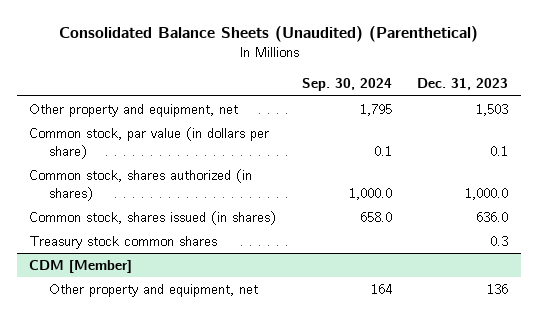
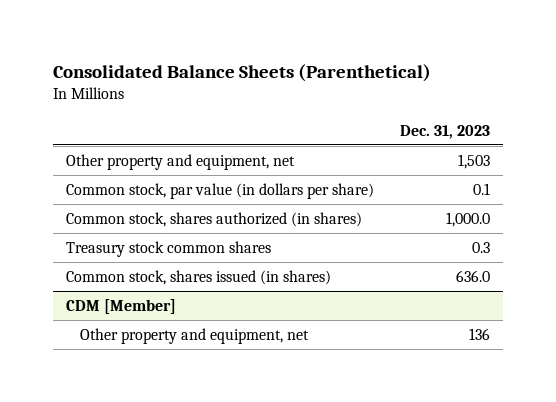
- Consolidated Balance Sheets (Unaudited) (Parenthetical)
+ Consolidated Balance Sheets (Parenthetical)
- | Sep. 30, 2024 | Dec. 31, 2023
+ | Dec. 31, 2023
moved down: Common stock, shares issued (in shares) | 636.0

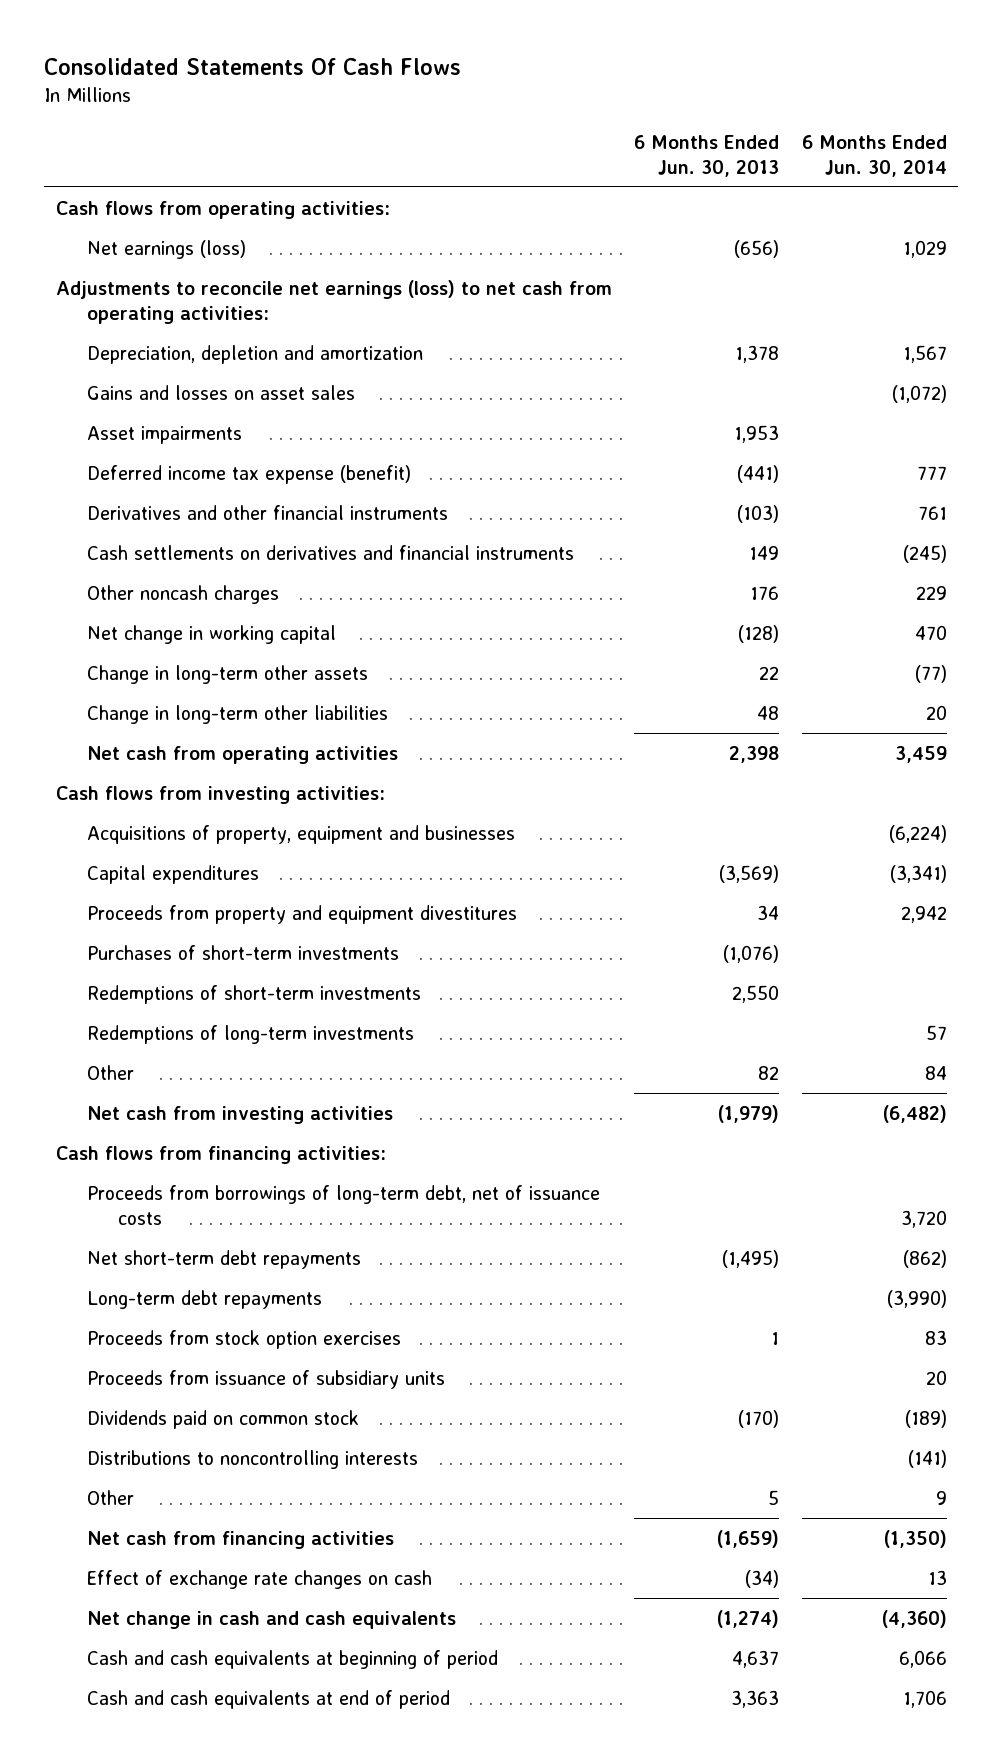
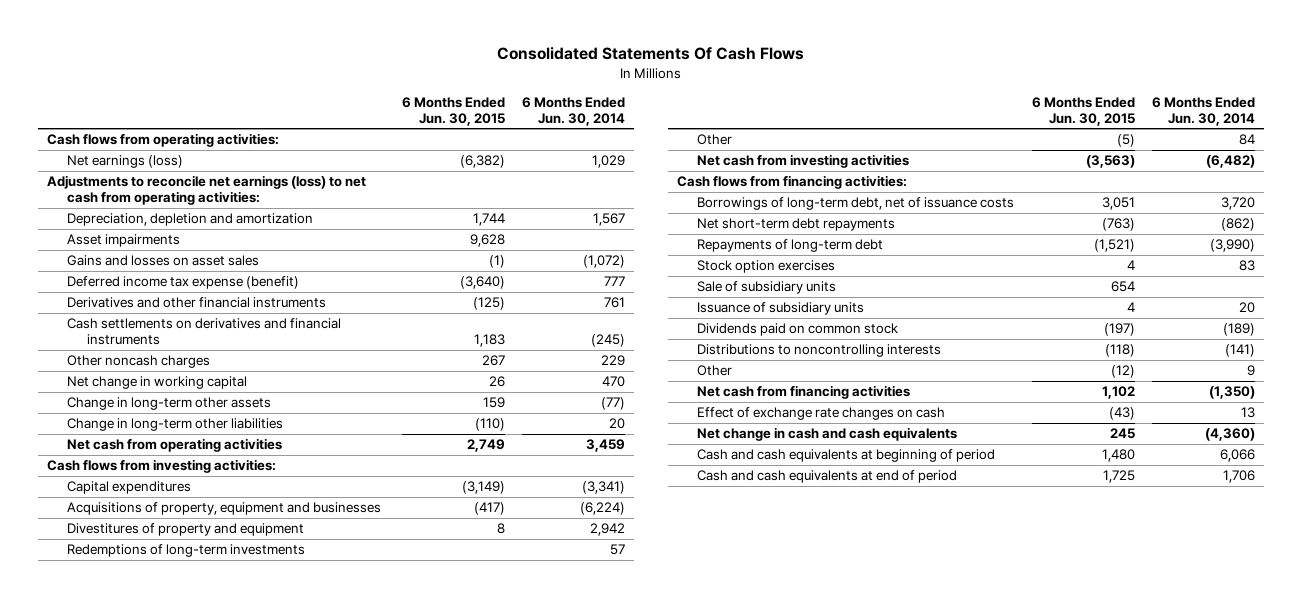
- | 6 Months Ended Jun. 30, 2013 | 6 Months Ended Jun. 30, 2014
+ | 6 Months Ended Jun. 30, 2015 | 6 Months Ended Jun. 30, 2014
moved down: Gains and losses on asset sales | (1) | (1,072)
- Proceeds from property and equipment divestitures | 34 | 2,942
- Purchases of short-term investments | (1,076) |
- Redemptions of short-term investments | 2,550 |
moved down: Acquisitions of property, equipment and businesses | (417) | (6,224)
+ Divestitures of property and equipment | 8 | 2,942
- Proceeds from borrowings of long-term debt, net of issuance costs | | 3,720
+ Borrowings of long-term debt, net of issuance costs | 3,051 | 3,720
- Long-term debt repayments | | (3,990)
- Proceeds from stock option exercises | 1 | 83
- Proceeds from issuance of subsidiary units | | 20
+ Repayments of long-term debt | (1,521) | (3,990)
+ Stock option exercises | 4 | 83
+ Sale of subsidiary units | 654 |
+ Issuance of subsidiary units | 4 | 20

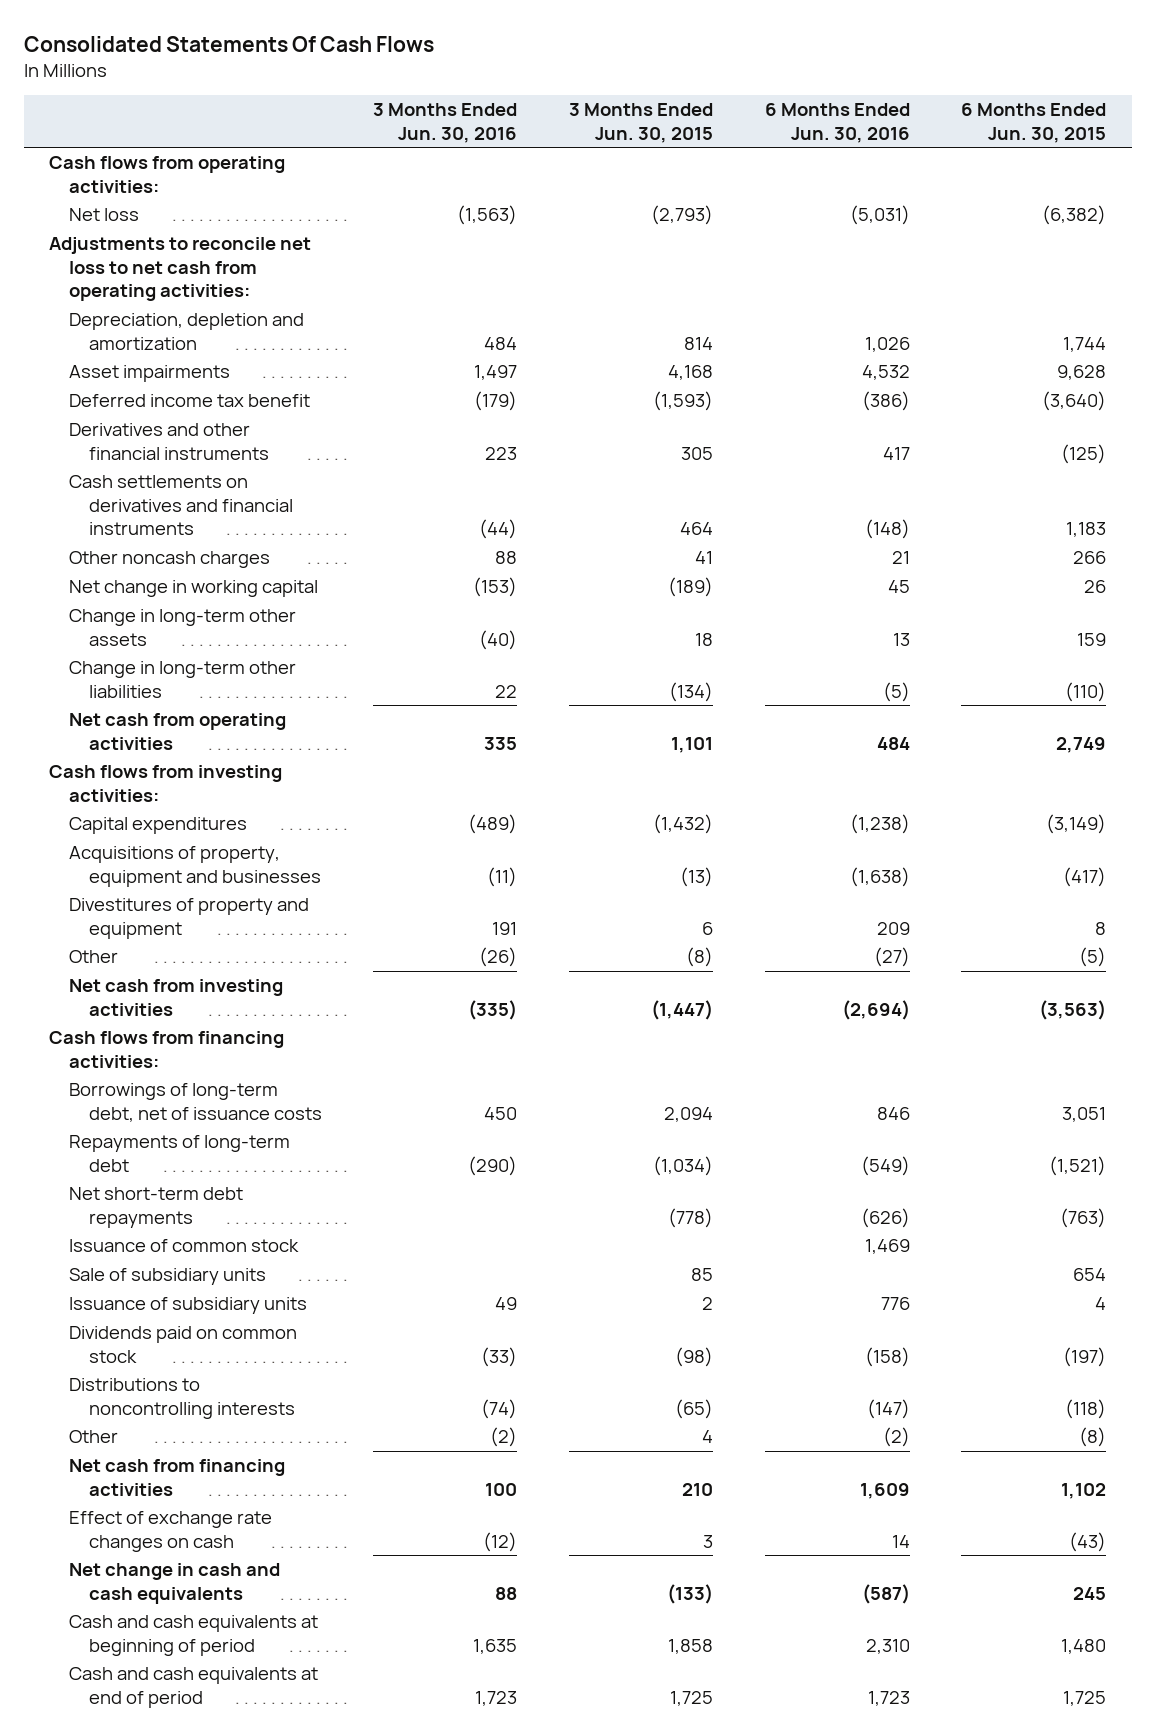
- | 6 Months Ended Jun. 30, 2015 | 6 Months Ended Jun. 30, 2014
+ | 3 Months Ended Jun. 30, 2016 | 3 Months Ended Jun. 30, 2015 | 6 Months Ended Jun. 30, 2016 | 6 Months Ended Jun. 30, 2015
- Net earnings (loss) | (6,382) | 1,029
- Adjustments to reconcile net earnings (loss) to net cash from operating activities:
+ Net loss | (1,563) | (2,793) | (5,031) | (6,382)
+ Adjustments to reconcile net loss to net cash from operating activities:
- Gains and losses on asset sales | (1) | (1,072)
- Deferred income tax expense (benefit) | (3,640) | 777
+ Deferred income tax benefit | (179) | (1,593) | (386) | (3,640)
- Other noncash charges | 267 | 229
+ Other noncash charges | 88 | 41 | 21 | 266
- Redemptions of long-term investments | | 57
- Stock option exercises | 4 | 83
moved down: Net short-term debt repayments | | (778) | (626) | (763)
+ Issuance of common stock | | | 1,469 |
- Other | (12) | 9
+ Other | (2) | 4 | (2) | (8)

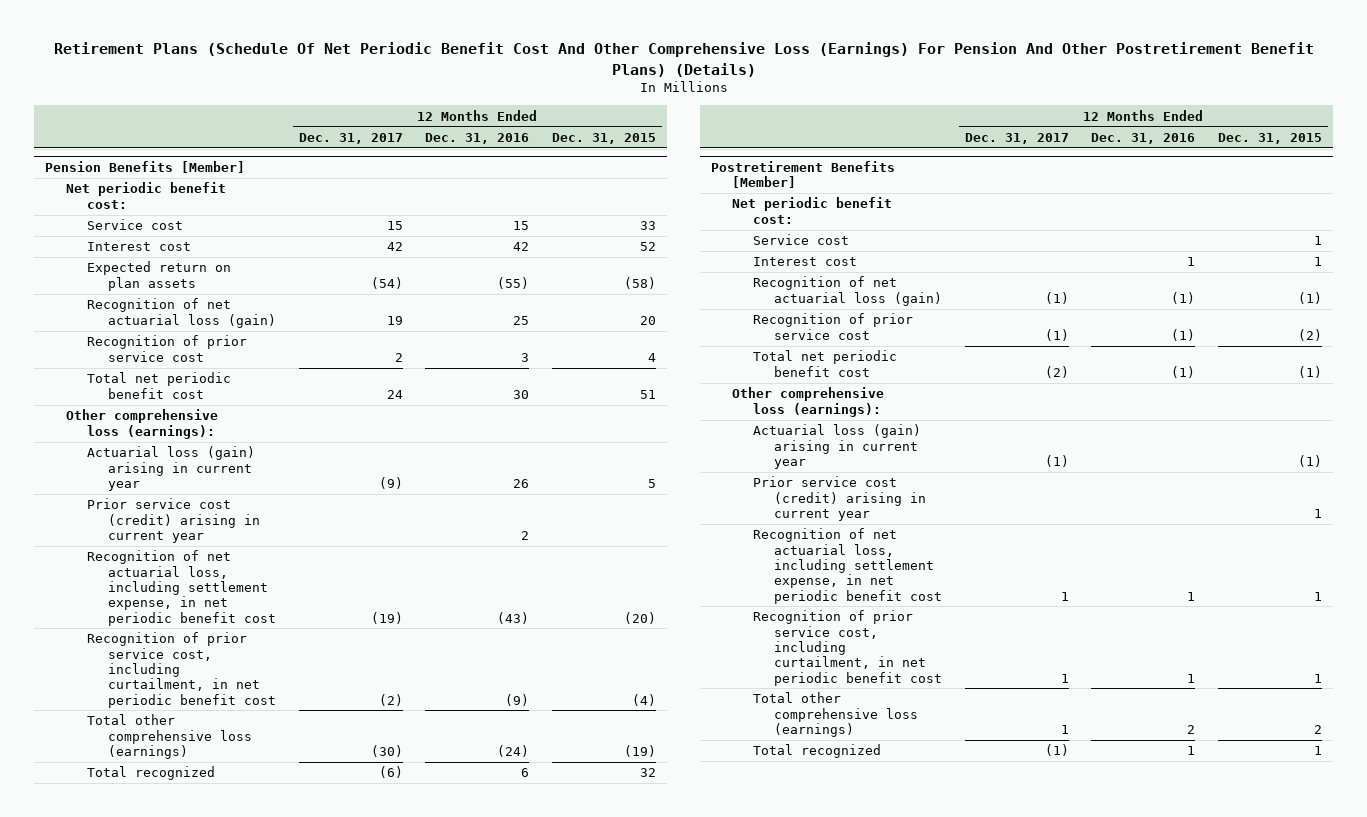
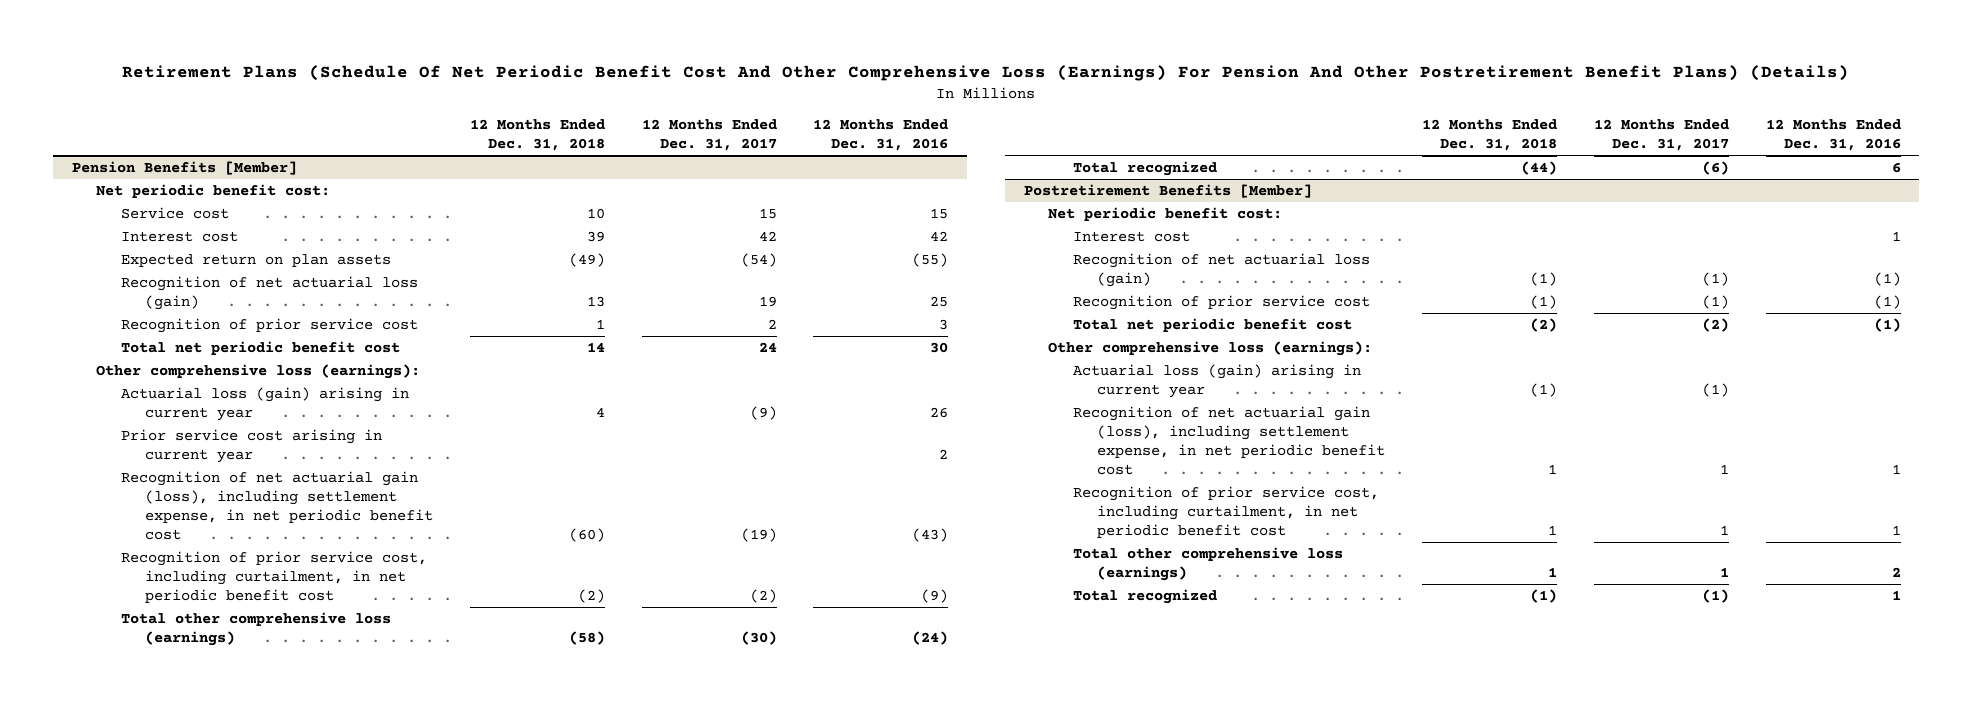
- | 12 Months Ended Dec. 31, 2017 | 12 Months Ended Dec. 31, 2016 | 12 Months Ended Dec. 31, 2015
+ | 12 Months Ended Dec. 31, 2018 | 12 Months Ended Dec. 31, 2017 | 12 Months Ended Dec. 31, 2016
@ Pension Benefits [Member]
- Prior service cost (credit) arising in current year | | 2 |
- Recognition of net actuarial loss, including settlement expense, in net periodic benefit cost | (19) | (43) | (20)
+ Prior service cost arising in current year | | | 2
+ Recognition of net actuarial gain (loss), including settlement expense, in net periodic benefit cost | (60) | (19) | (43)
@ Postretirement Benefits [Member]
- Service cost | | | 1
- Prior service cost (credit) arising in current year | | | 1
- Recognition of net actuarial loss, including settlement expense, in net periodic benefit cost | 1 | 1 | 1
+ Recognition of net actuarial gain (loss), including settlement expense, in net periodic benefit cost | 1 | 1 | 1

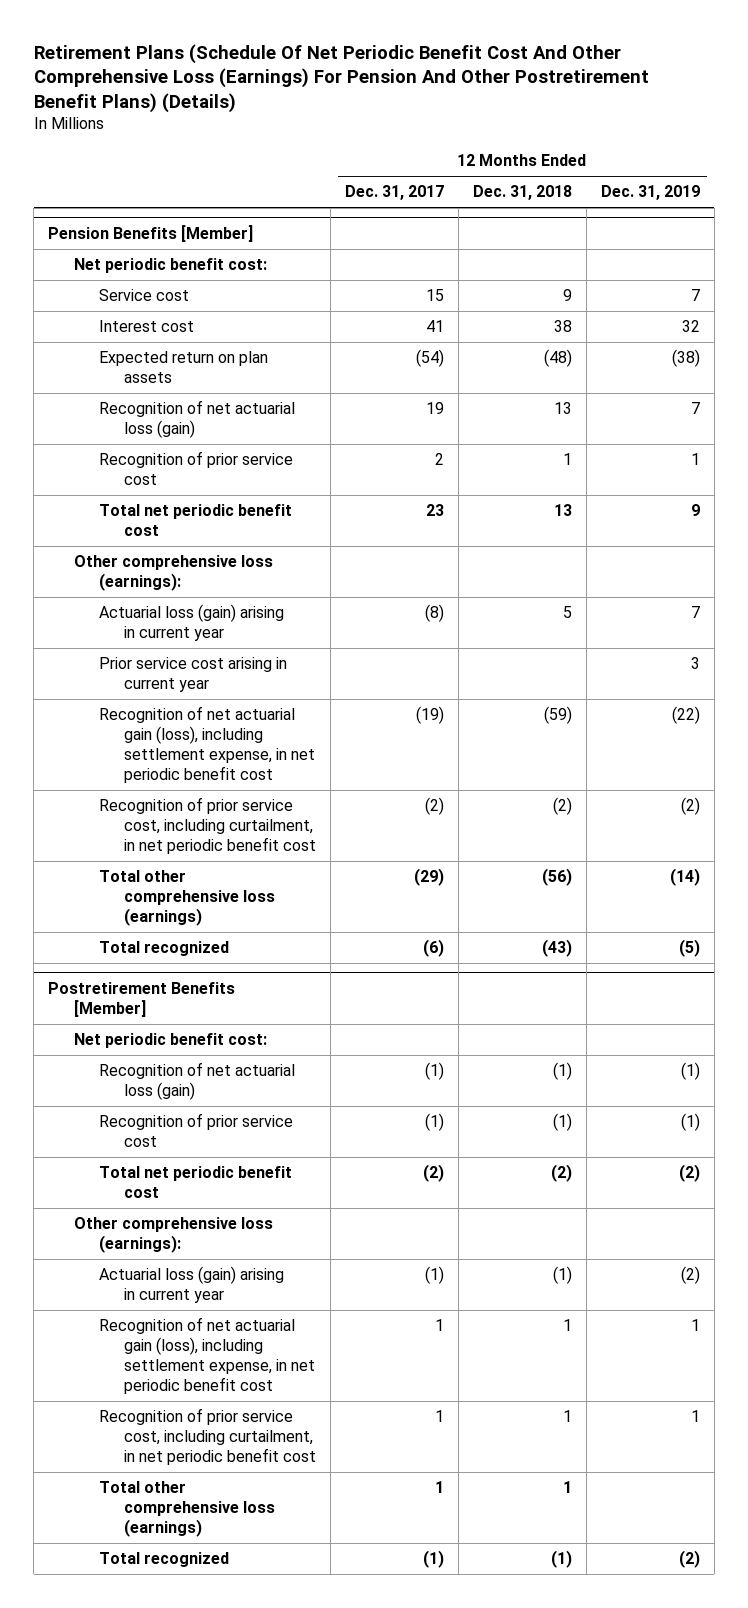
- | 12 Months Ended Dec. 31, 2018 | 12 Months Ended Dec. 31, 2017 | 12 Months Ended Dec. 31, 2016
+ | 12 Months Ended Dec. 31, 2017 | 12 Months Ended Dec. 31, 2018 | 12 Months Ended Dec. 31, 2019
@ Pension Benefits [Member]
- Service cost | 10 | 15 | 15
- Interest cost | 39 | 42 | 42
- Expected return on plan assets | (49) | (54) | (55)
+ Service cost | 15 | 9 | 7
+ Interest cost | 41 | 38 | 32
+ Expected return on plan assets | (54) | (48) | (38)
- Total net periodic benefit cost | 14 | 24 | 30
+ Total net periodic benefit cost | 23 | 13 | 9
- Actuarial loss (gain) arising in current year | 4 | (9) | 26
+ Actuarial loss (gain) arising in current year | (8) | 5 | 7
- Recognition of net actuarial gain (loss), including settlement expense, in net periodic benefit cost | (60) | (19) | (43)
+ Recognition of net actuarial gain (loss), including settlement expense, in net periodic benefit cost | (19) | (59) | (22)
- Total other comprehensive loss (earnings) | (58) | (30) | (24)
- Total recognized | (44) | (6) | 6
+ Total other comprehensive loss (earnings) | (29) | (56) | (14)
+ Total recognized | (6) | (43) | (5)
@ Postretirement Benefits [Member]
- Interest cost | | | 1

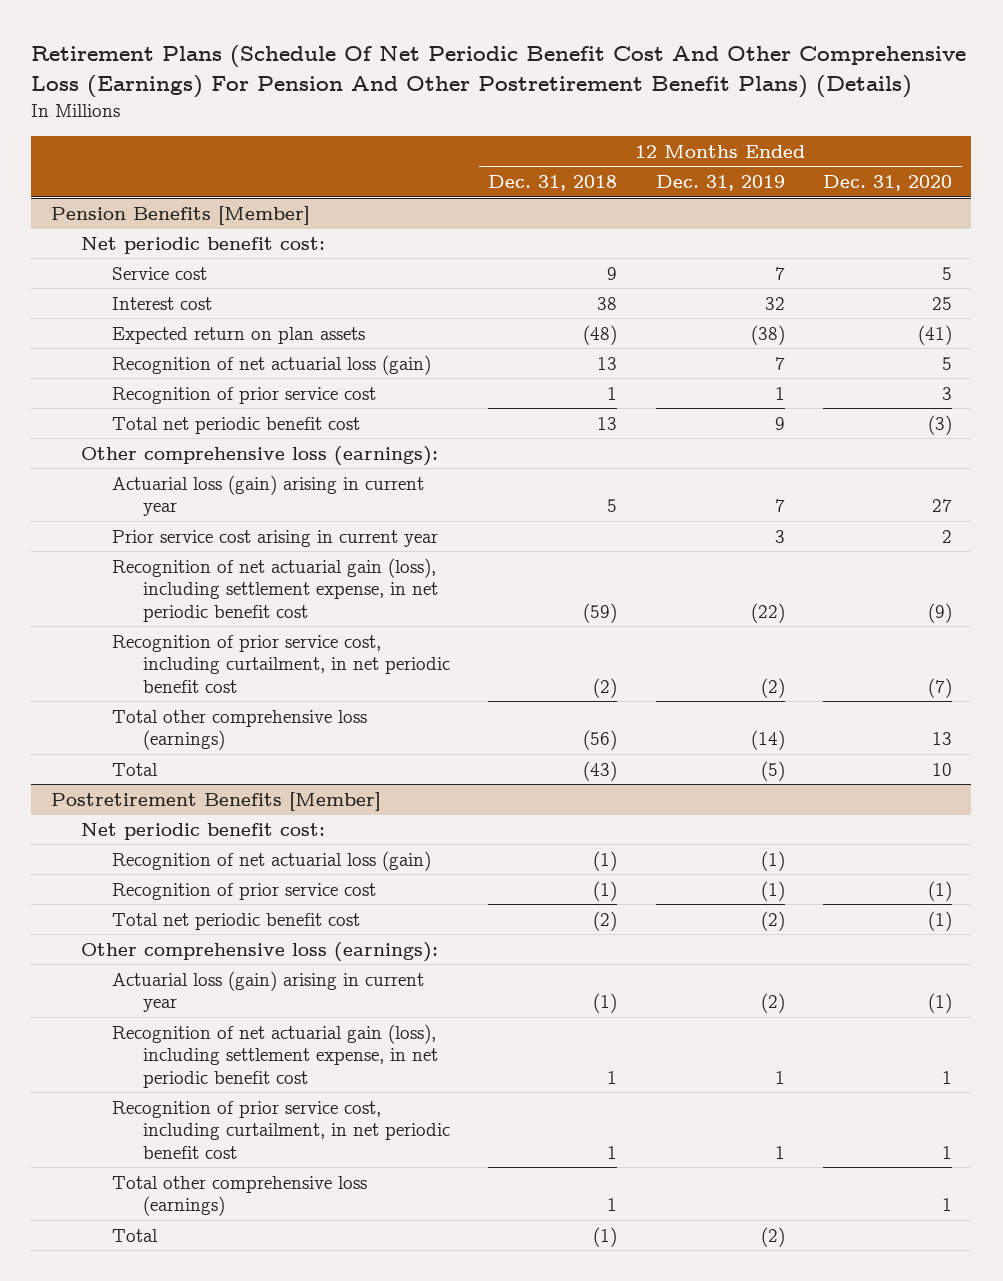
- | 12 Months Ended Dec. 31, 2017 | 12 Months Ended Dec. 31, 2018 | 12 Months Ended Dec. 31, 2019
+ | 12 Months Ended Dec. 31, 2018 | 12 Months Ended Dec. 31, 2019 | 12 Months Ended Dec. 31, 2020
@ Pension Benefits [Member]
- Total recognized | (6) | (43) | (5)
+ Total | (43) | (5) | 10
@ Postretirement Benefits [Member]
- Total recognized | (1) | (1) | (2)
+ Total | (1) | (2) |

